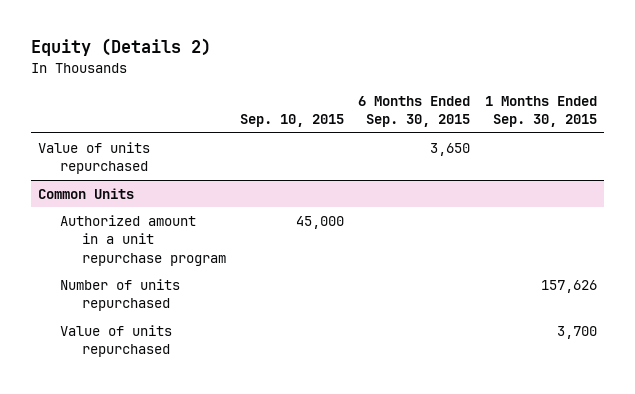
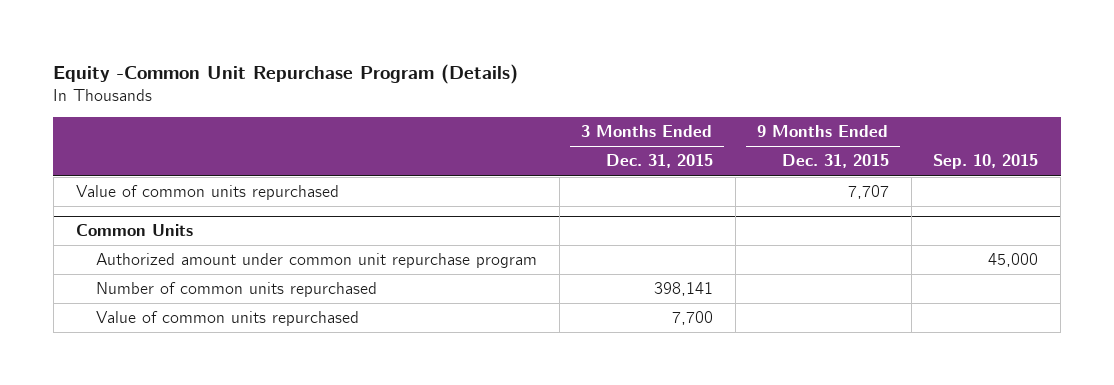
- Equity (Details 2)
+ Equity -Common Unit Repurchase Program (Details)
- | Sep. 10, 2015 | 6 Months Ended Sep. 30, 2015 | 1 Months Ended Sep. 30, 2015
+ | 3 Months Ended Dec. 31, 2015 | 9 Months Ended Dec. 31, 2015 | Sep. 10, 2015
- Value of units repurchased | | 3,650 |
+ Value of common units repurchased | | 7,707 |
@ Common Units
- Authorized amount in a unit repurchase program | 45,000 | |
- Number of units repurchased | | | 157,626
- Value of units repurchased | | | 3,700
+ Authorized amount under common unit repurchase program | | | 45,000
+ Number of common units repurchased | 398,141 | |
+ Value of common units repurchased | 7,700 | |

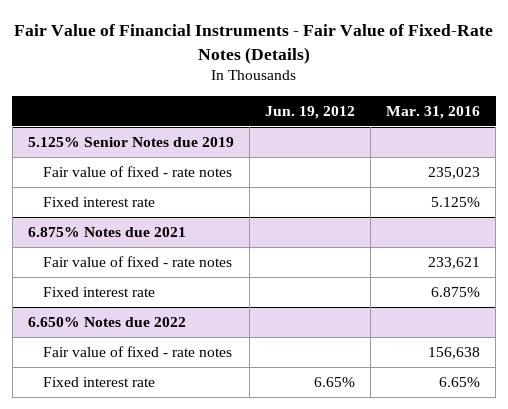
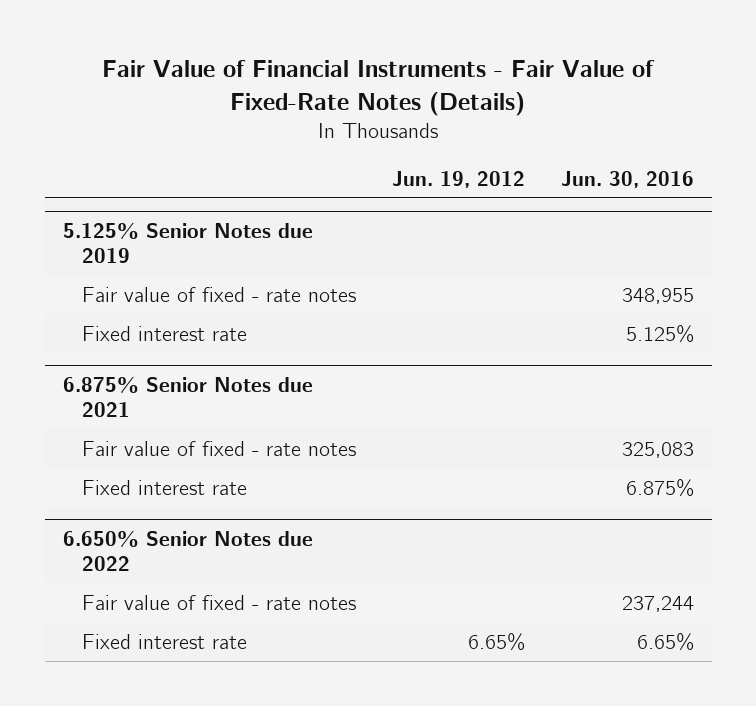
- | Jun. 19, 2012 | Mar. 31, 2016
+ | Jun. 19, 2012 | Jun. 30, 2016
- 6.875% Notes due 2021
+ 6.875% Senior Notes due 2021
- 6.650% Notes due 2022
+ 6.650% Senior Notes due 2022

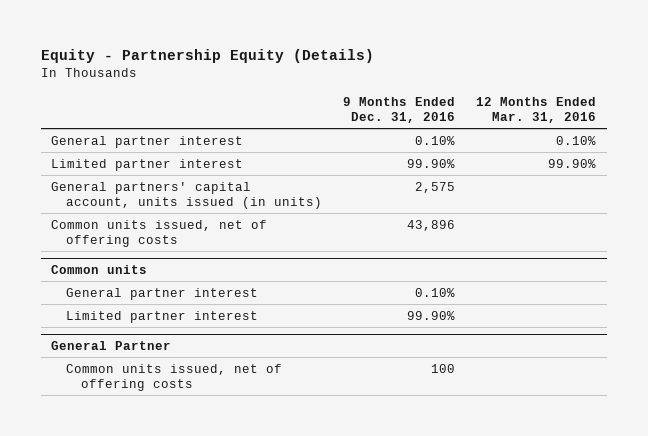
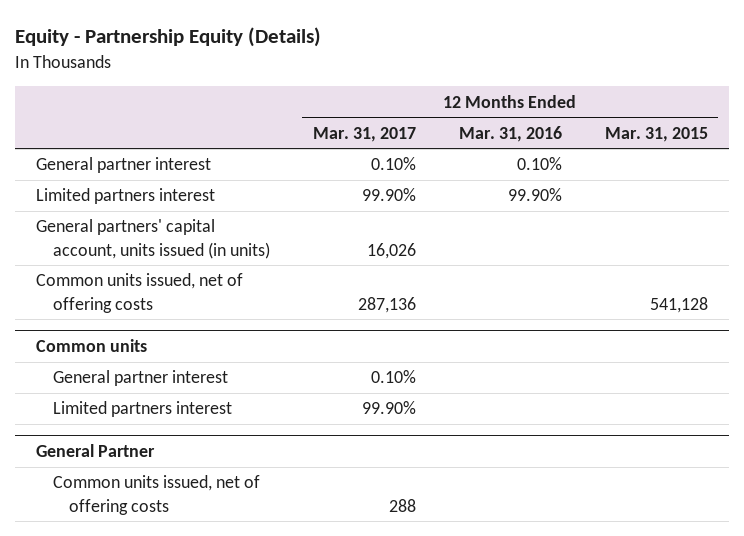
- | 9 Months Ended Dec. 31, 2016 | 12 Months Ended Mar. 31, 2016
+ | 12 Months Ended Mar. 31, 2017 | 12 Months Ended Mar. 31, 2016 | 12 Months Ended Mar. 31, 2015
- Limited partner interest | 99.90% | 99.90%
+ Limited partners interest | 99.90% | 99.90% |
@ Common units
- Limited partner interest | 99.90% |
+ Limited partners interest | 99.90% | |

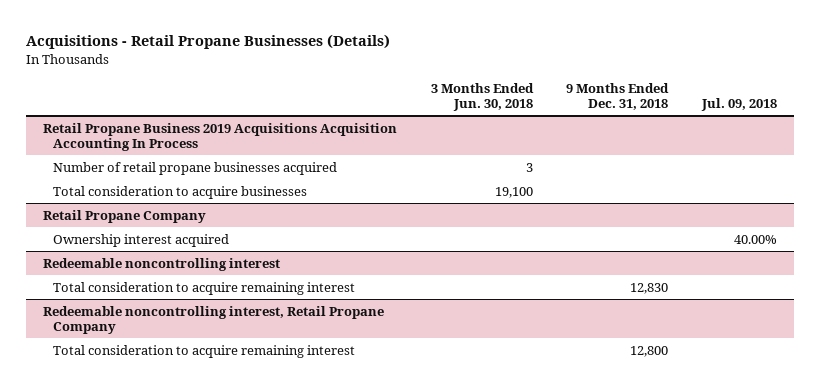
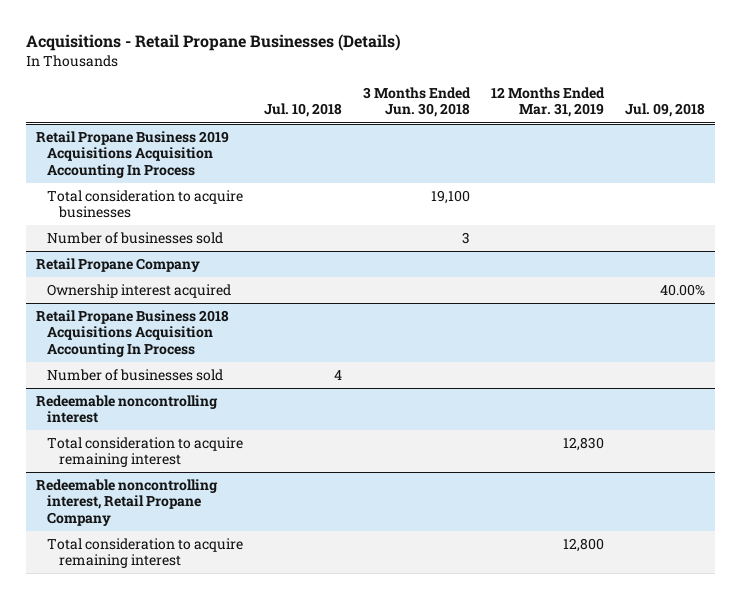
- | 3 Months Ended Jun. 30, 2018 | 9 Months Ended Dec. 31, 2018 | Jul. 09, 2018
+ | Jul. 10, 2018 | 3 Months Ended Jun. 30, 2018 | 12 Months Ended Mar. 31, 2019 | Jul. 09, 2018
@ Retail Propane Business 2019 Acquisitions Acquisition Accounting In Process
- Number of retail propane businesses acquired | 3 | |
+ Number of businesses sold | | 3 | |
+ Retail Propane Business 2018 Acquisitions Acquisition Accounting In Process
+ Number of businesses sold | 4 | | |

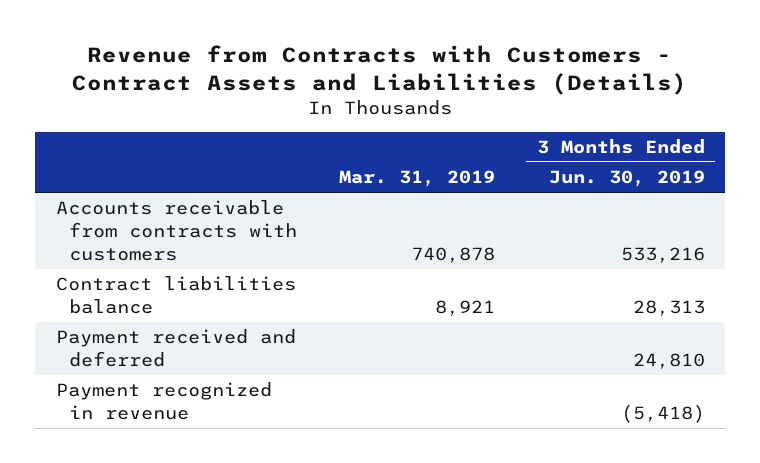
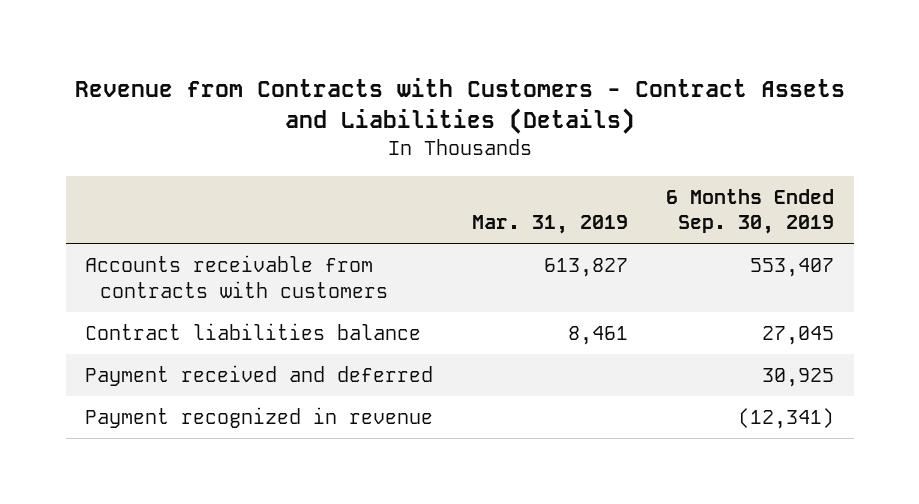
- | Mar. 31, 2019 | 3 Months Ended Jun. 30, 2019
+ | Mar. 31, 2019 | 6 Months Ended Sep. 30, 2019
- Accounts receivable from contracts with customers | 740,878 | 533,216
- Contract liabilities balance | 8,921 | 28,313
+ Accounts receivable from contracts with customers | 613,827 | 553,407
+ Contract liabilities balance | 8,461 | 27,045

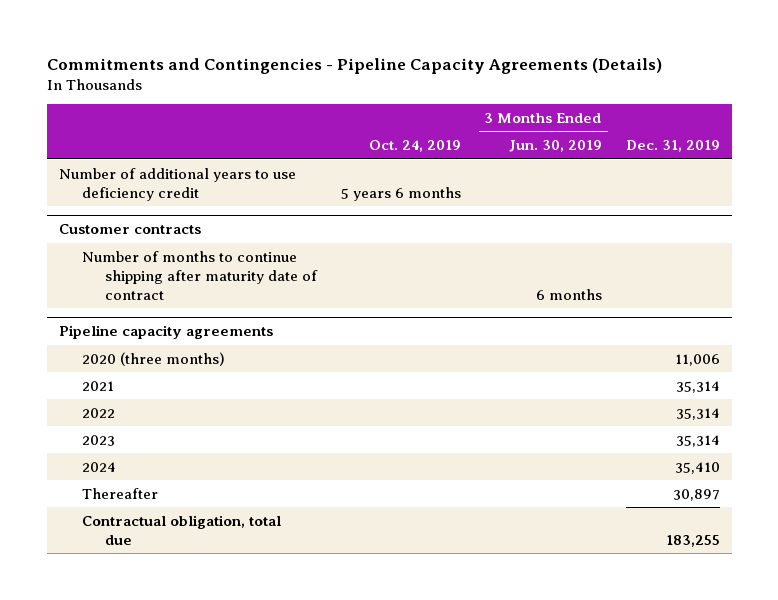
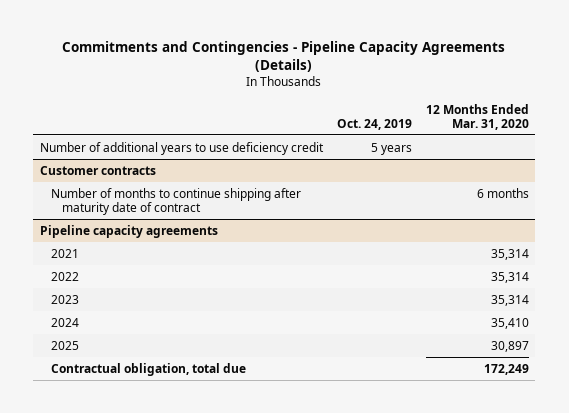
- | Oct. 24, 2019 | 3 Months Ended Jun. 30, 2019 | Dec. 31, 2019
+ | Oct. 24, 2019 | 12 Months Ended Mar. 31, 2020
- Number of additional years to use deficiency credit | 5 years 6 months | |
+ Number of additional years to use deficiency credit | 5 years |
@ Pipeline capacity agreements
- 2020 (three months) | | | 11,006
- Thereafter | | | 30,897
+ 2025 | | 30,897

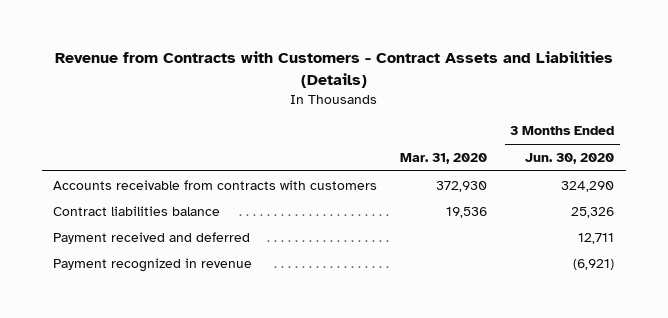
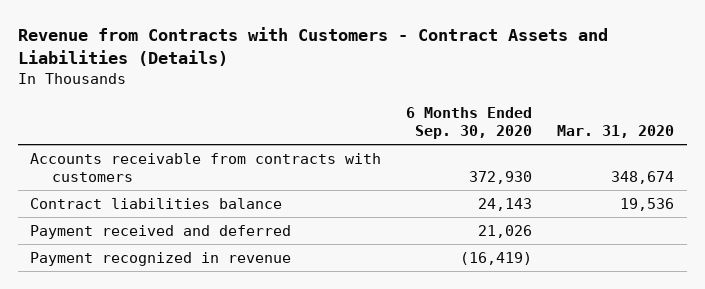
- | Mar. 31, 2020 | 3 Months Ended Jun. 30, 2020
+ | 6 Months Ended Sep. 30, 2020 | Mar. 31, 2020
- Accounts receivable from contracts with customers | 372,930 | 324,290
+ Accounts receivable from contracts with customers | 372,930 | 348,674

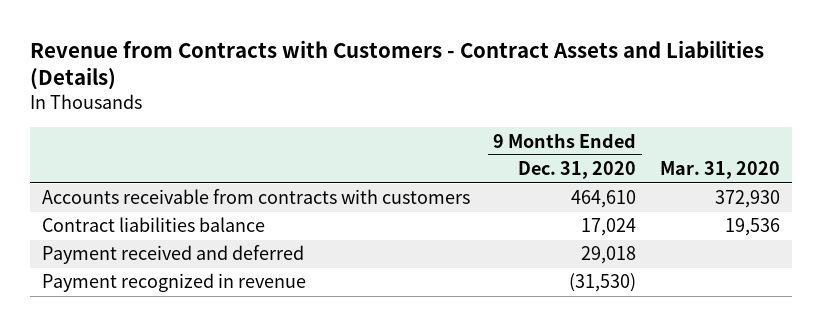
- | 6 Months Ended Sep. 30, 2020 | Mar. 31, 2020
+ | 9 Months Ended Dec. 31, 2020 | Mar. 31, 2020
- Accounts receivable from contracts with customers | 372,930 | 348,674
+ Accounts receivable from contracts with customers | 464,610 | 372,930

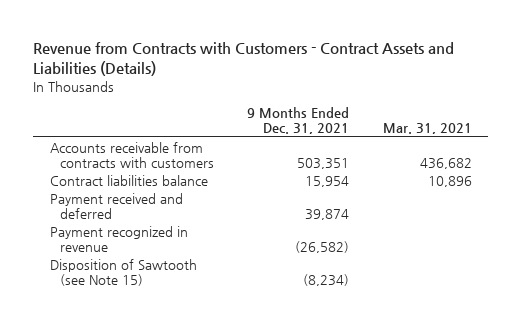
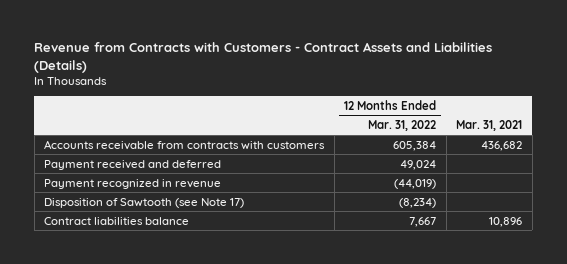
- | 9 Months Ended Dec. 31, 2021 | Mar. 31, 2021
+ | 12 Months Ended Mar. 31, 2022 | Mar. 31, 2021
- Disposition of Sawtooth (see Note 15) | (8,234) |
+ Disposition of Sawtooth (see Note 17) | (8,234) |
moved down: Contract liabilities balance | 7,667 | 10,896

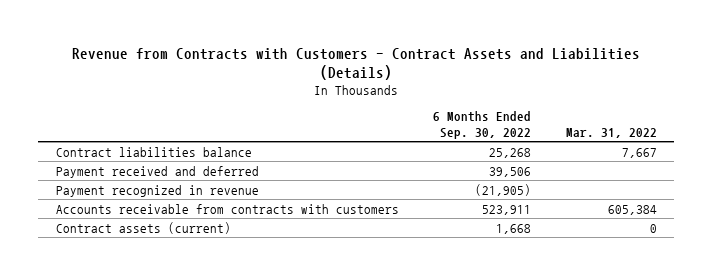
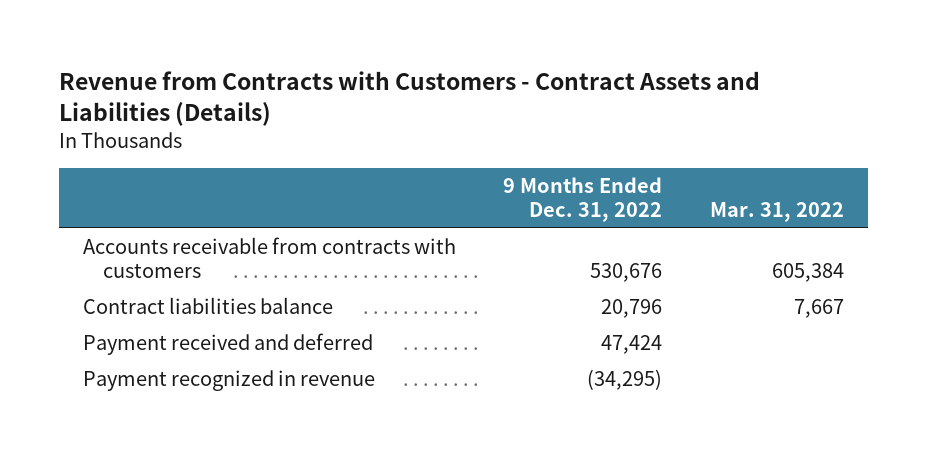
- | 6 Months Ended Sep. 30, 2022 | Mar. 31, 2022
+ | 9 Months Ended Dec. 31, 2022 | Mar. 31, 2022
moved up: Accounts receivable from contracts with customers | 530,676 | 605,384
- Contract assets (current) | 1,668 | 0

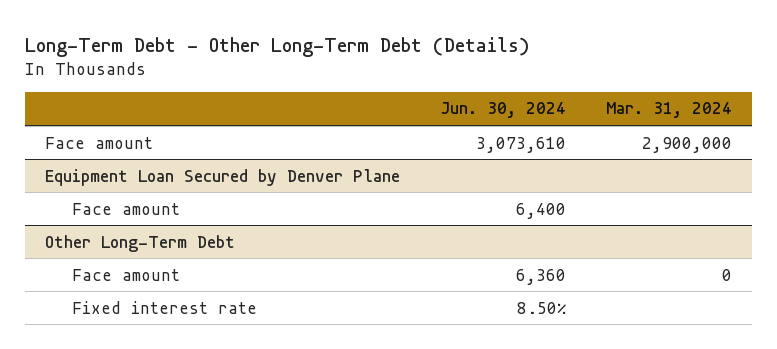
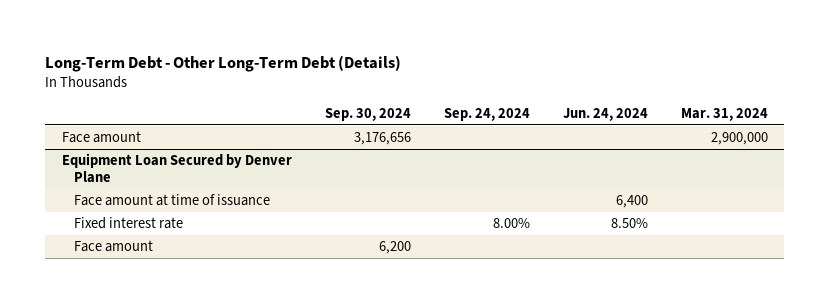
- | Jun. 30, 2024 | Mar. 31, 2024
+ | Sep. 30, 2024 | Sep. 24, 2024 | Jun. 24, 2024 | Mar. 31, 2024
@ Equipment Loan Secured by Denver Plane
+ Face amount at time of issuance | | | 6,400 |
+ Fixed interest rate | | 8.00% | 8.50% |
- Other Long-Term Debt
- Face amount | 6,360 | 0
- Fixed interest rate | 8.50% |

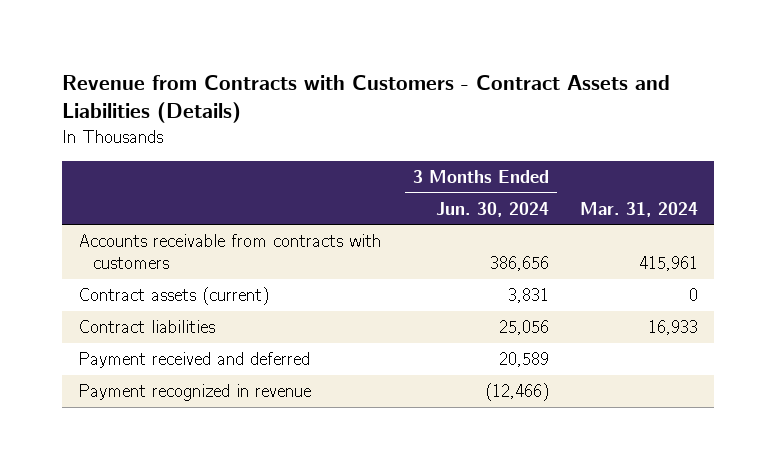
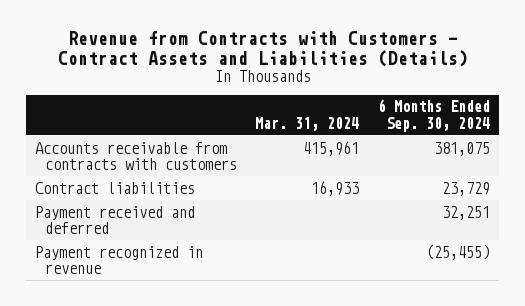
- | 3 Months Ended Jun. 30, 2024 | Mar. 31, 2024
+ | Mar. 31, 2024 | 6 Months Ended Sep. 30, 2024
- Contract assets (current) | 3,831 | 0

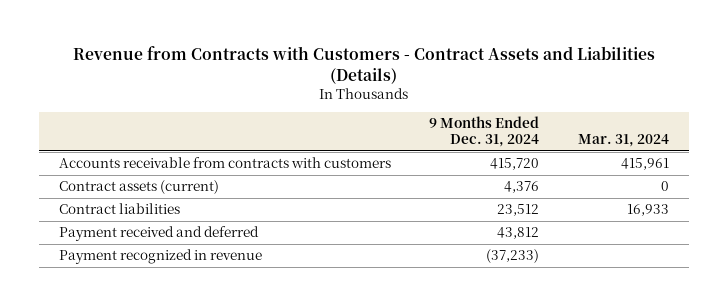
- | Mar. 31, 2024 | 6 Months Ended Sep. 30, 2024
+ | 9 Months Ended Dec. 31, 2024 | Mar. 31, 2024
+ Contract assets (current) | 4,376 | 0

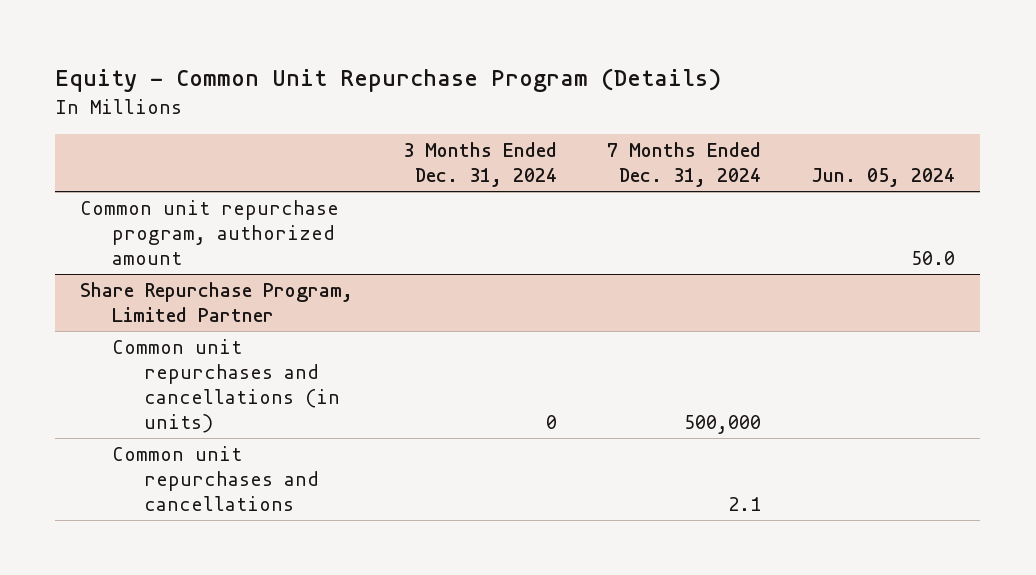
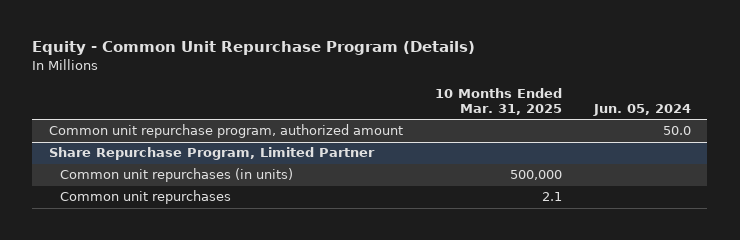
- | 3 Months Ended Dec. 31, 2024 | 7 Months Ended Dec. 31, 2024 | Jun. 05, 2024
+ | 10 Months Ended Mar. 31, 2025 | Jun. 05, 2024
@ Share Repurchase Program, Limited Partner
- Common unit repurchases and cancellations (in units) | 0 | 500,000 |
- Common unit repurchases and cancellations | | 2.1 |
+ Common unit repurchases (in units) | 500,000 |
+ Common unit repurchases | 2.1 |

